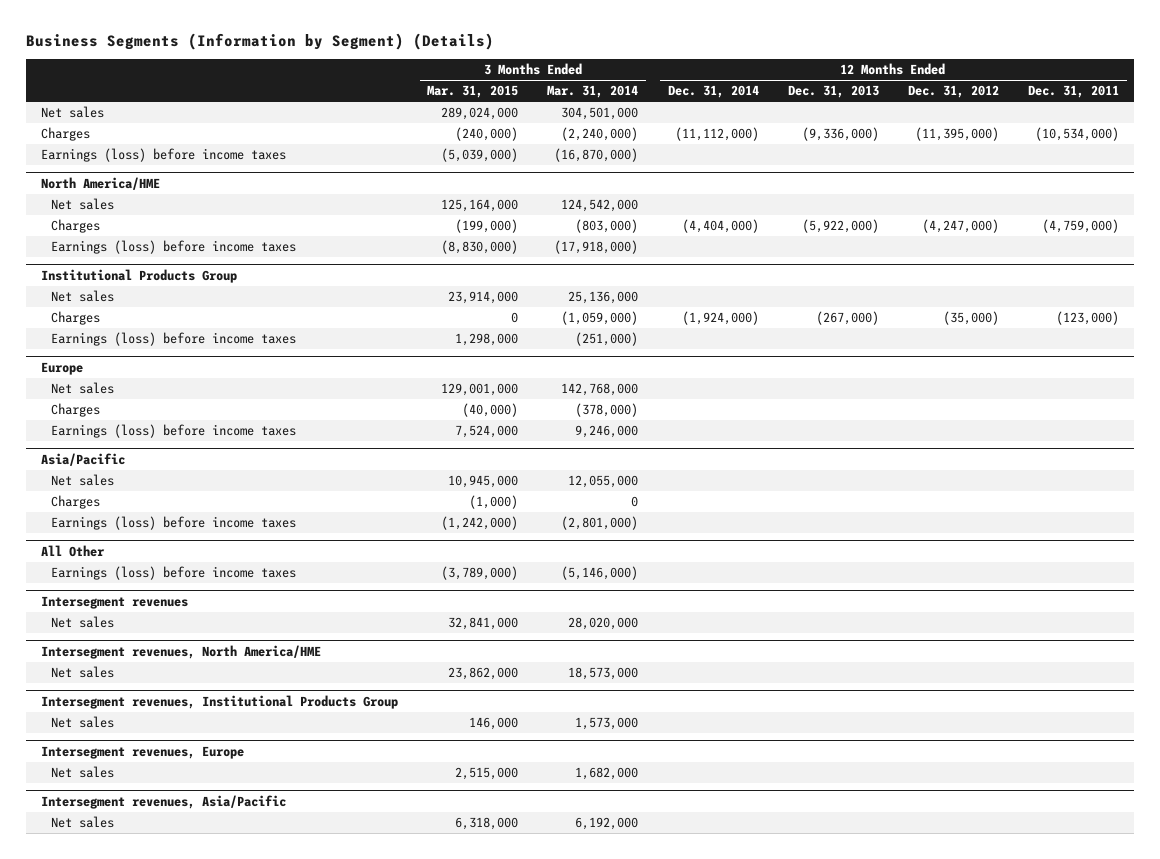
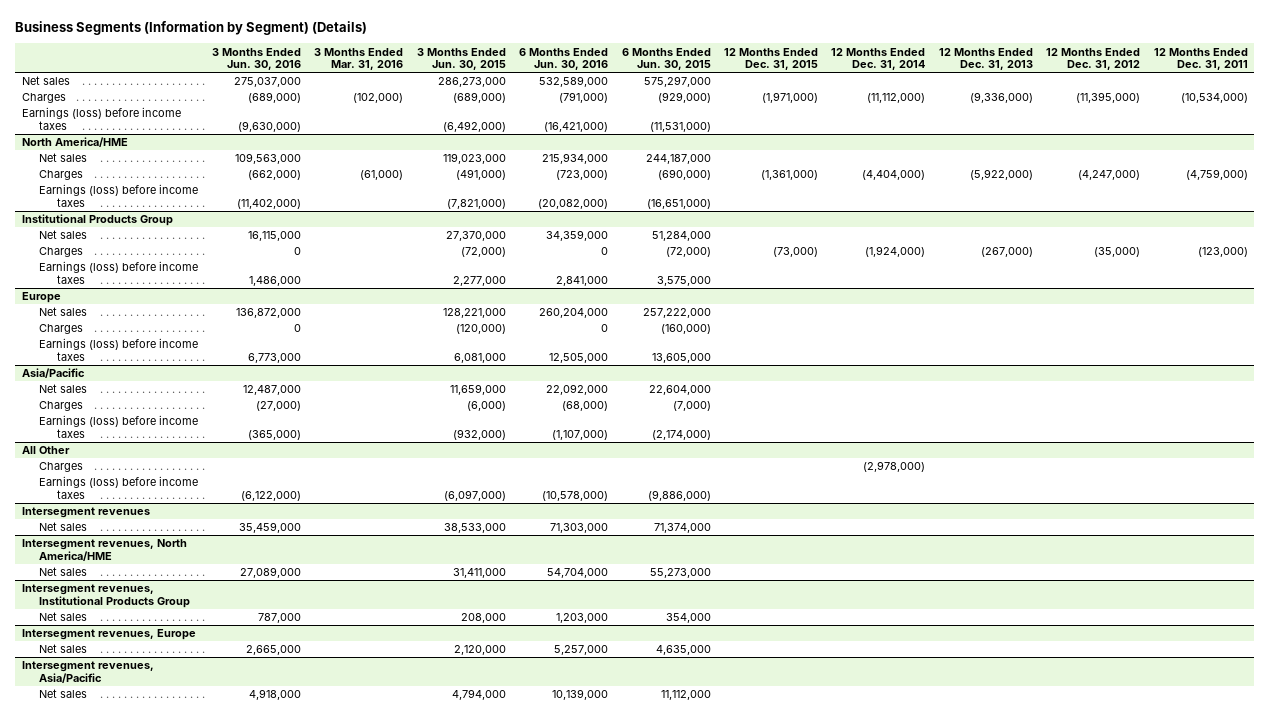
- | 3 Months Ended Mar. 31, 2015 | 3 Months Ended Mar. 31, 2014 | 12 Months Ended Dec. 31, 2014 | 12 Months Ended Dec. 31, 2013 | 12 Months Ended Dec. 31, 2012 | 12 Months Ended Dec. 31, 2011
+ | 3 Months Ended Jun. 30, 2016 | 3 Months Ended Mar. 31, 2016 | 3 Months Ended Jun. 30, 2015 | 6 Months Ended Jun. 30, 2016 | 6 Months Ended Jun. 30, 2015 | 12 Months Ended Dec. 31, 2015 | 12 Months Ended Dec. 31, 2014 | 12 Months Ended Dec. 31, 2013 | 12 Months Ended Dec. 31, 2012 | 12 Months Ended Dec. 31, 2011
@ All Other
+ Charges | | | | | | | (2,978,000) | | |

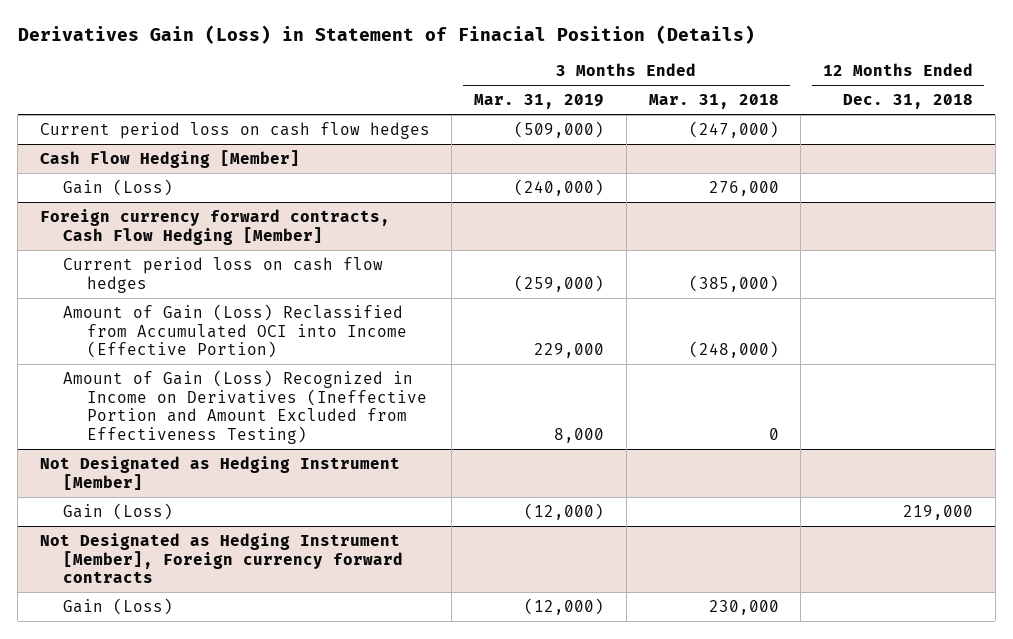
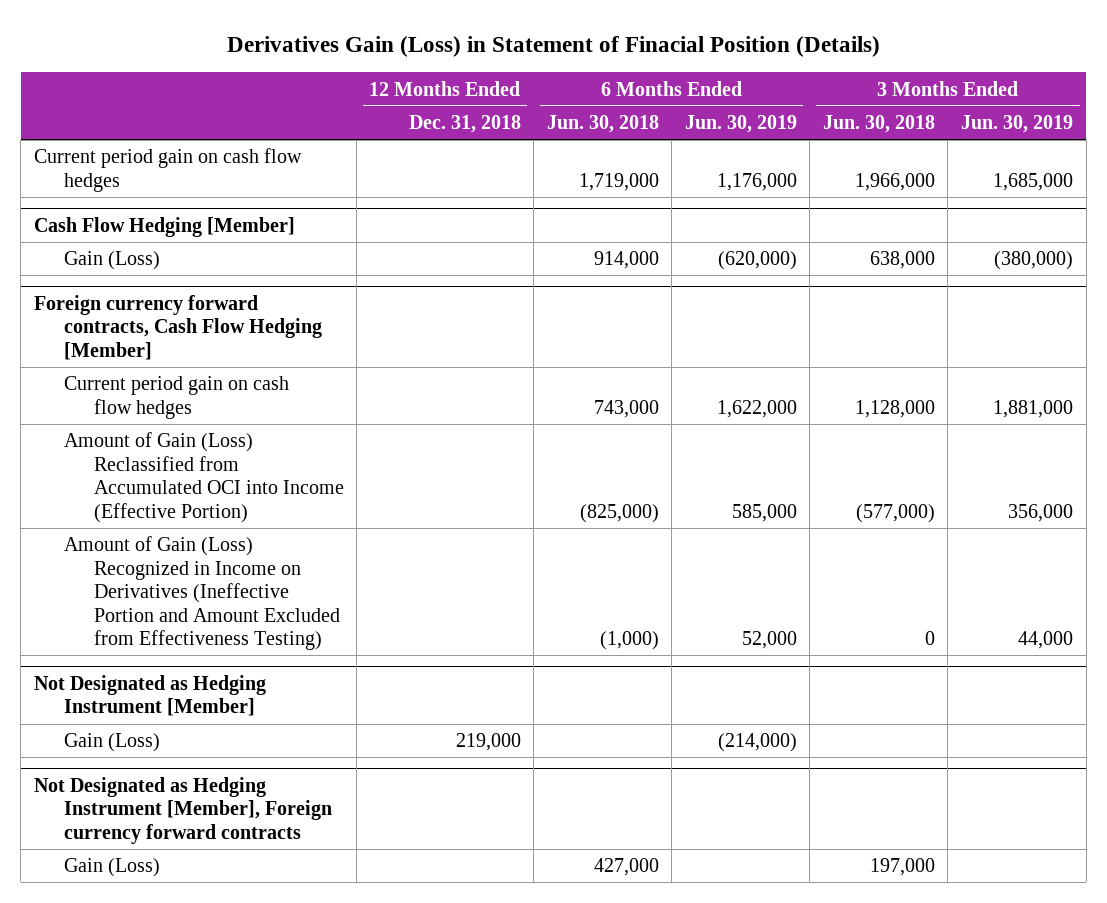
- | 3 Months Ended Mar. 31, 2019 | 3 Months Ended Mar. 31, 2018 | 12 Months Ended Dec. 31, 2018
+ | 12 Months Ended Dec. 31, 2018 | 6 Months Ended Jun. 30, 2018 | 6 Months Ended Jun. 30, 2019 | 3 Months Ended Jun. 30, 2018 | 3 Months Ended Jun. 30, 2019
- Current period loss on cash flow hedges | (509,000) | (247,000) |
+ Current period gain on cash flow hedges | | 1,719,000 | 1,176,000 | 1,966,000 | 1,685,000
@ Foreign currency forward contracts, Cash Flow Hedging [Member]
- Current period loss on cash flow hedges | (259,000) | (385,000) |
+ Current period gain on cash flow hedges | | 743,000 | 1,622,000 | 1,128,000 | 1,881,000

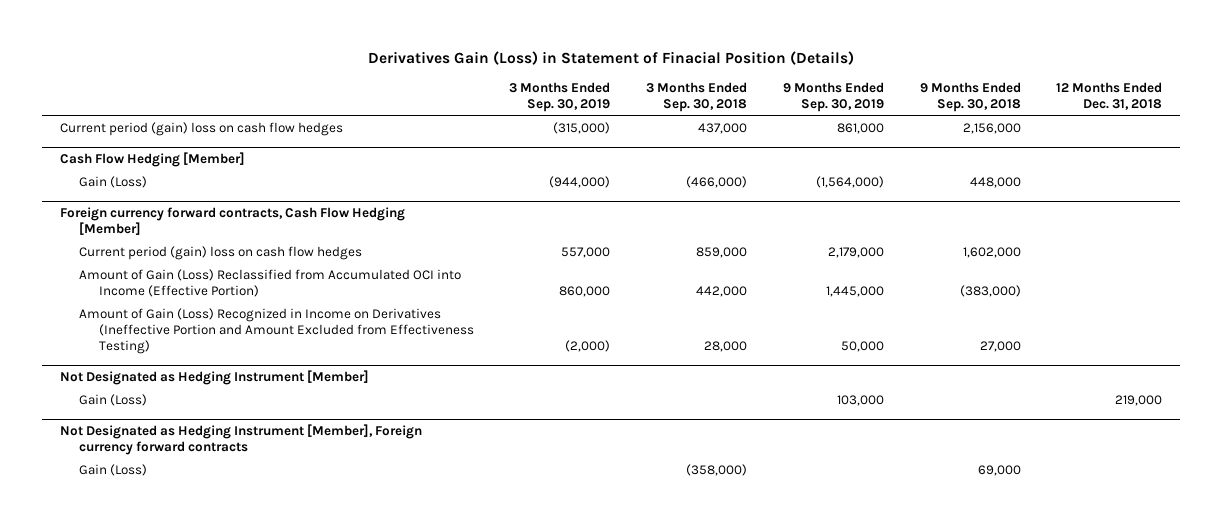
- | 12 Months Ended Dec. 31, 2018 | 6 Months Ended Jun. 30, 2018 | 6 Months Ended Jun. 30, 2019 | 3 Months Ended Jun. 30, 2018 | 3 Months Ended Jun. 30, 2019
+ | 3 Months Ended Sep. 30, 2019 | 3 Months Ended Sep. 30, 2018 | 9 Months Ended Sep. 30, 2019 | 9 Months Ended Sep. 30, 2018 | 12 Months Ended Dec. 31, 2018
- Current period gain on cash flow hedges | | 1,719,000 | 1,176,000 | 1,966,000 | 1,685,000
+ Current period (gain) loss on cash flow hedges | (315,000) | 437,000 | 861,000 | 2,156,000 |
@ Foreign currency forward contracts, Cash Flow Hedging [Member]
- Current period gain on cash flow hedges | | 743,000 | 1,622,000 | 1,128,000 | 1,881,000
+ Current period (gain) loss on cash flow hedges | 557,000 | 859,000 | 2,179,000 | 1,602,000 |

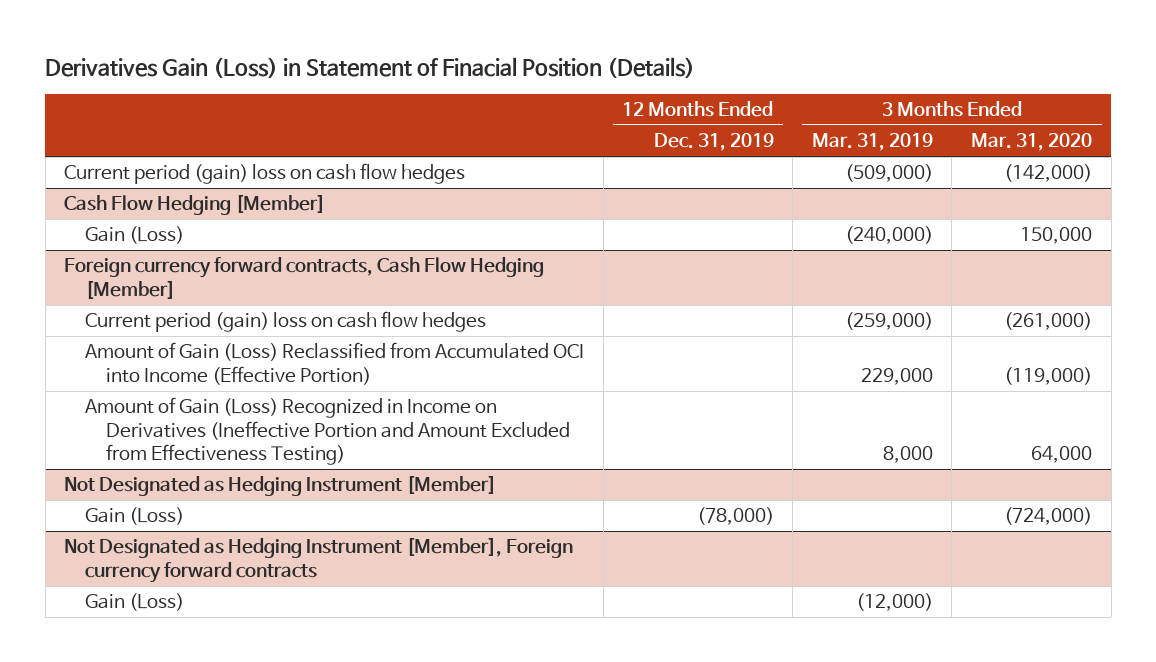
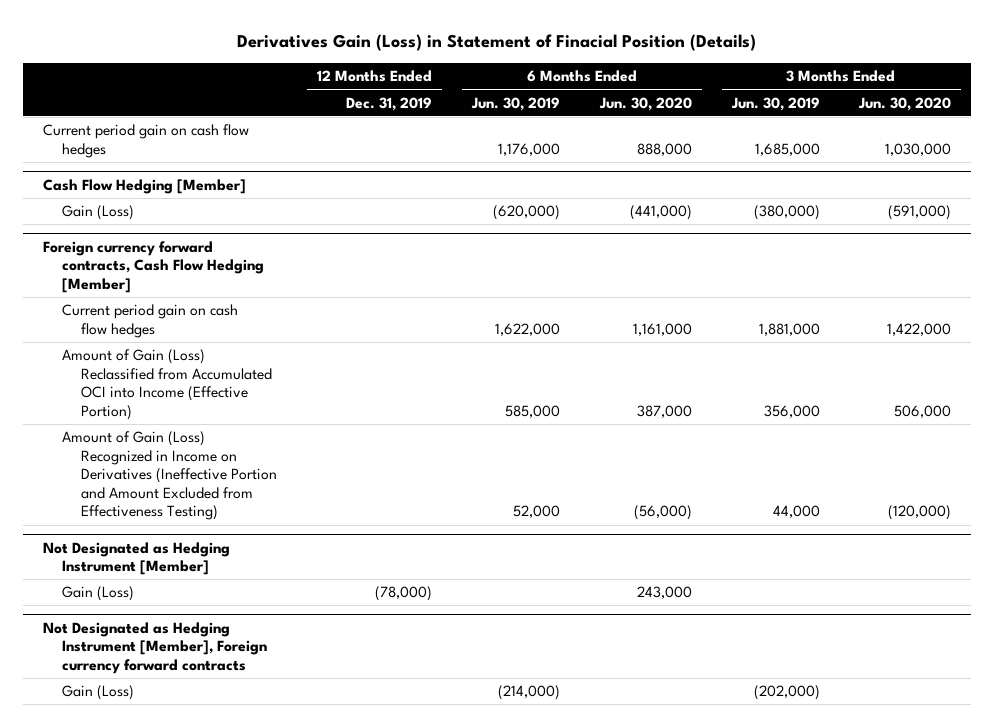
- | 12 Months Ended Dec. 31, 2019 | 3 Months Ended Mar. 31, 2019 | 3 Months Ended Mar. 31, 2020
+ | 12 Months Ended Dec. 31, 2019 | 6 Months Ended Jun. 30, 2019 | 6 Months Ended Jun. 30, 2020 | 3 Months Ended Jun. 30, 2019 | 3 Months Ended Jun. 30, 2020
- Current period (gain) loss on cash flow hedges | | (509,000) | (142,000)
+ Current period gain on cash flow hedges | | 1,176,000 | 888,000 | 1,685,000 | 1,030,000
@ Foreign currency forward contracts, Cash Flow Hedging [Member]
- Current period (gain) loss on cash flow hedges | | (259,000) | (261,000)
+ Current period gain on cash flow hedges | | 1,622,000 | 1,161,000 | 1,881,000 | 1,422,000

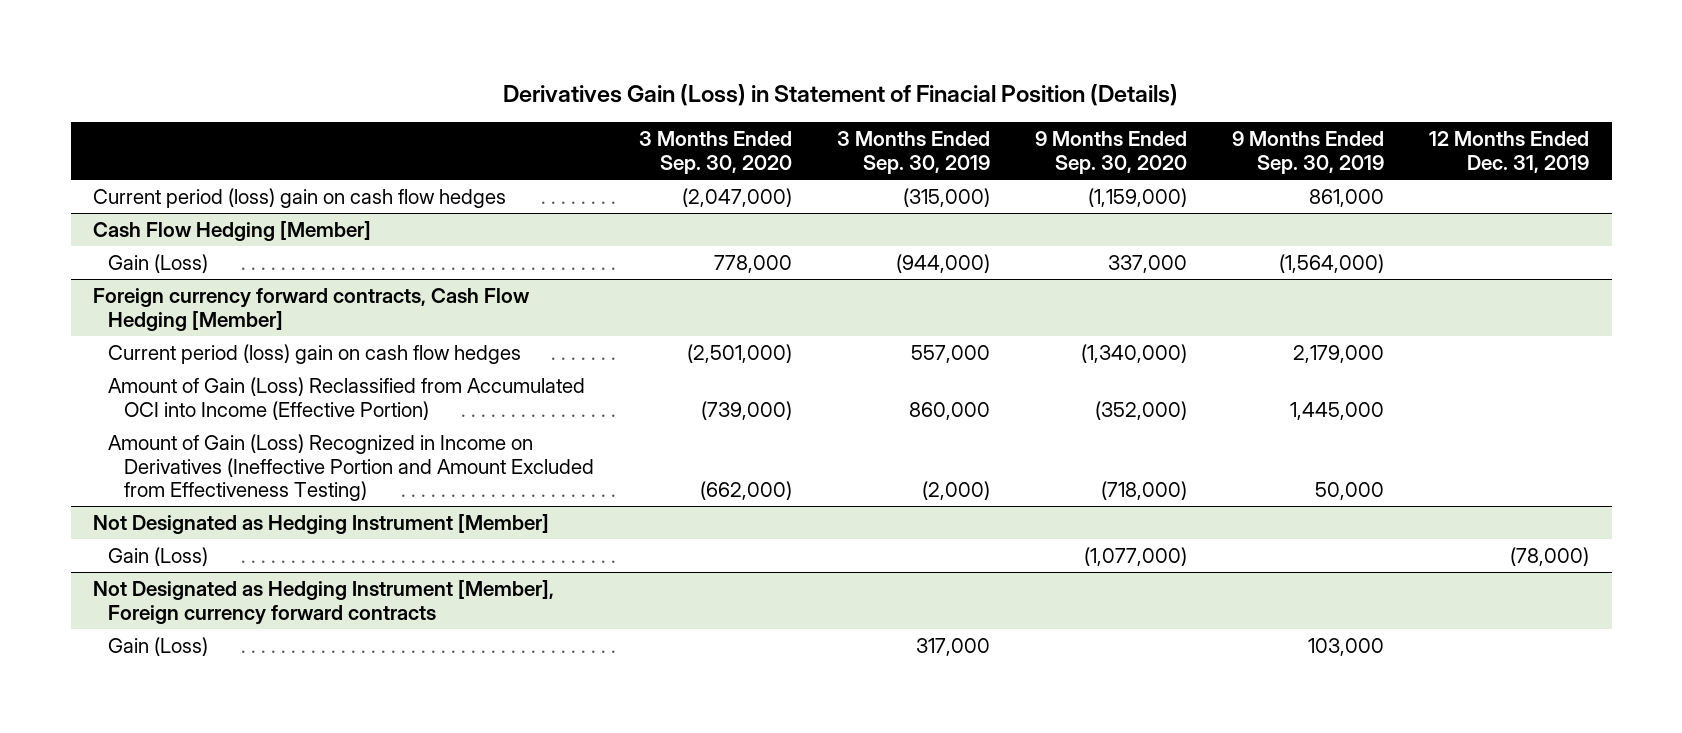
- | 12 Months Ended Dec. 31, 2019 | 6 Months Ended Jun. 30, 2019 | 6 Months Ended Jun. 30, 2020 | 3 Months Ended Jun. 30, 2019 | 3 Months Ended Jun. 30, 2020
+ | 3 Months Ended Sep. 30, 2020 | 3 Months Ended Sep. 30, 2019 | 9 Months Ended Sep. 30, 2020 | 9 Months Ended Sep. 30, 2019 | 12 Months Ended Dec. 31, 2019
- Current period gain on cash flow hedges | | 1,176,000 | 888,000 | 1,685,000 | 1,030,000
+ Current period (loss) gain on cash flow hedges | (2,047,000) | (315,000) | (1,159,000) | 861,000 |
@ Foreign currency forward contracts, Cash Flow Hedging [Member]
- Current period gain on cash flow hedges | | 1,622,000 | 1,161,000 | 1,881,000 | 1,422,000
+ Current period (loss) gain on cash flow hedges | (2,501,000) | 557,000 | (1,340,000) | 2,179,000 |

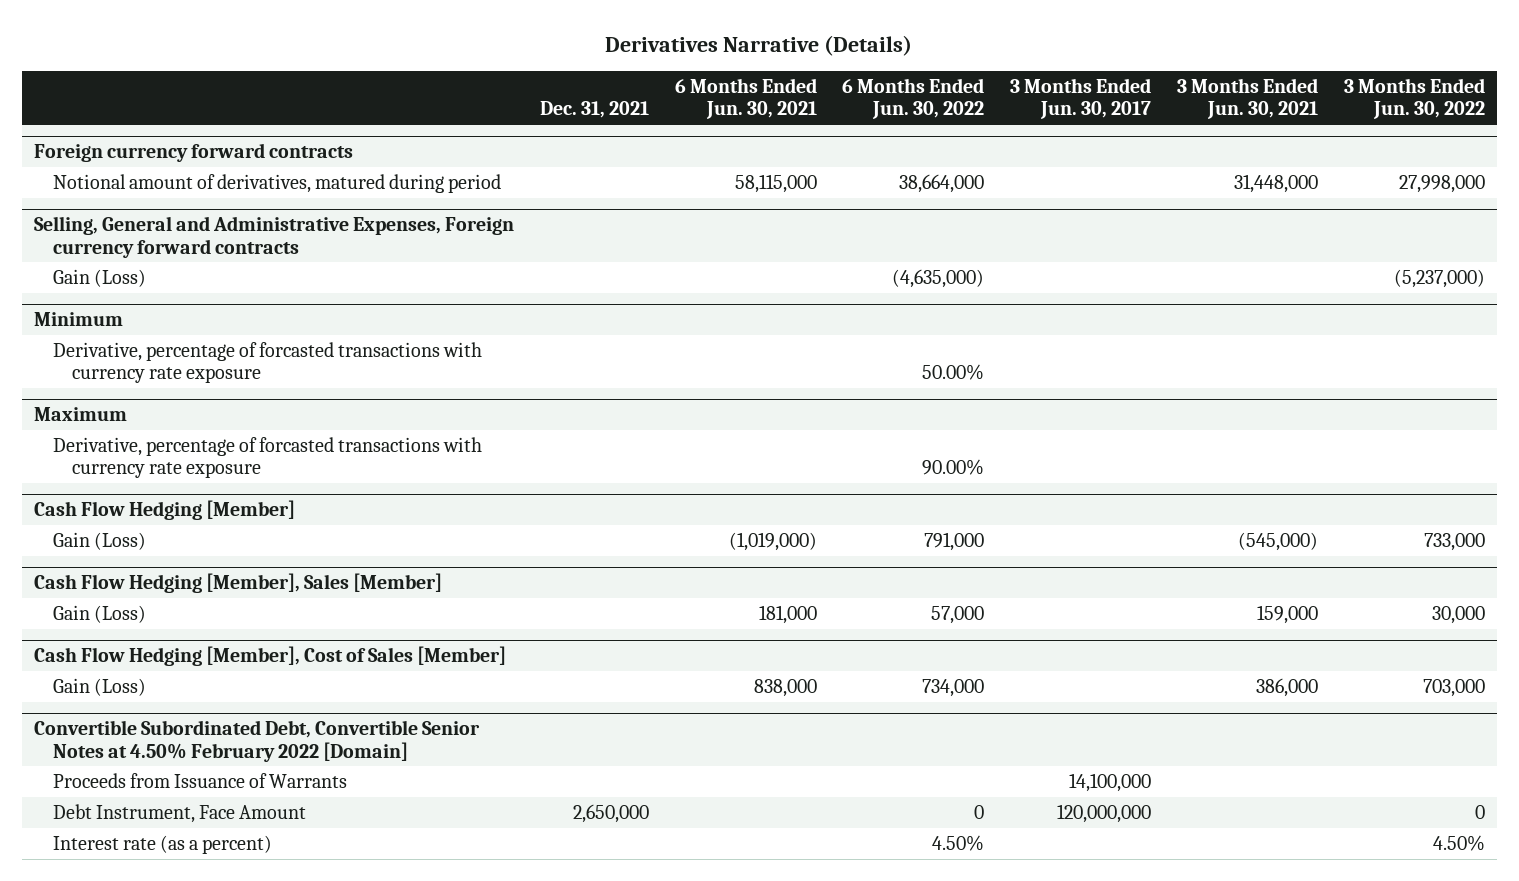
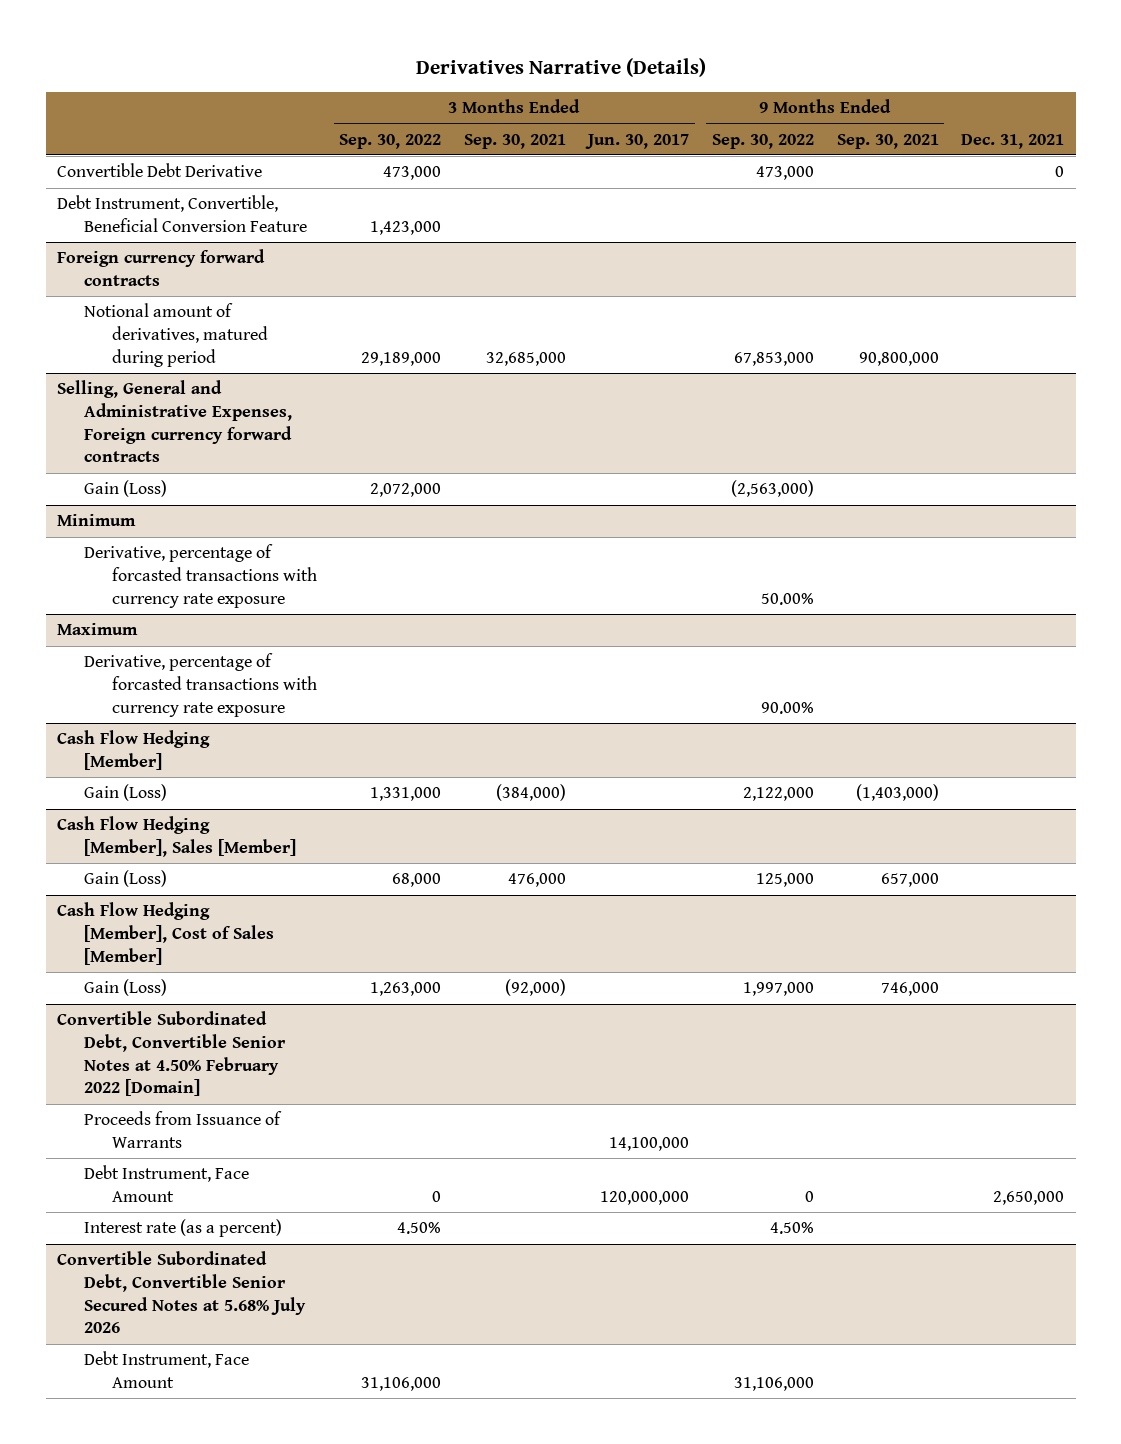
- | Dec. 31, 2021 | 6 Months Ended Jun. 30, 2021 | 6 Months Ended Jun. 30, 2022 | 3 Months Ended Jun. 30, 2017 | 3 Months Ended Jun. 30, 2021 | 3 Months Ended Jun. 30, 2022
+ | 3 Months Ended Sep. 30, 2022 | 3 Months Ended Sep. 30, 2021 | 3 Months Ended Jun. 30, 2017 | 9 Months Ended Sep. 30, 2022 | 9 Months Ended Sep. 30, 2021 | Dec. 31, 2021
+ Convertible Debt Derivative | 473,000 | | | 473,000 | | 0
+ Debt Instrument, Convertible, Beneficial Conversion Feature | 1,423,000 | | | | |
+ Convertible Subordinated Debt, Convertible Senior Secured Notes at 5.68% July 2026
+ Debt Instrument, Face Amount | 31,106,000 | | | 31,106,000 | |

